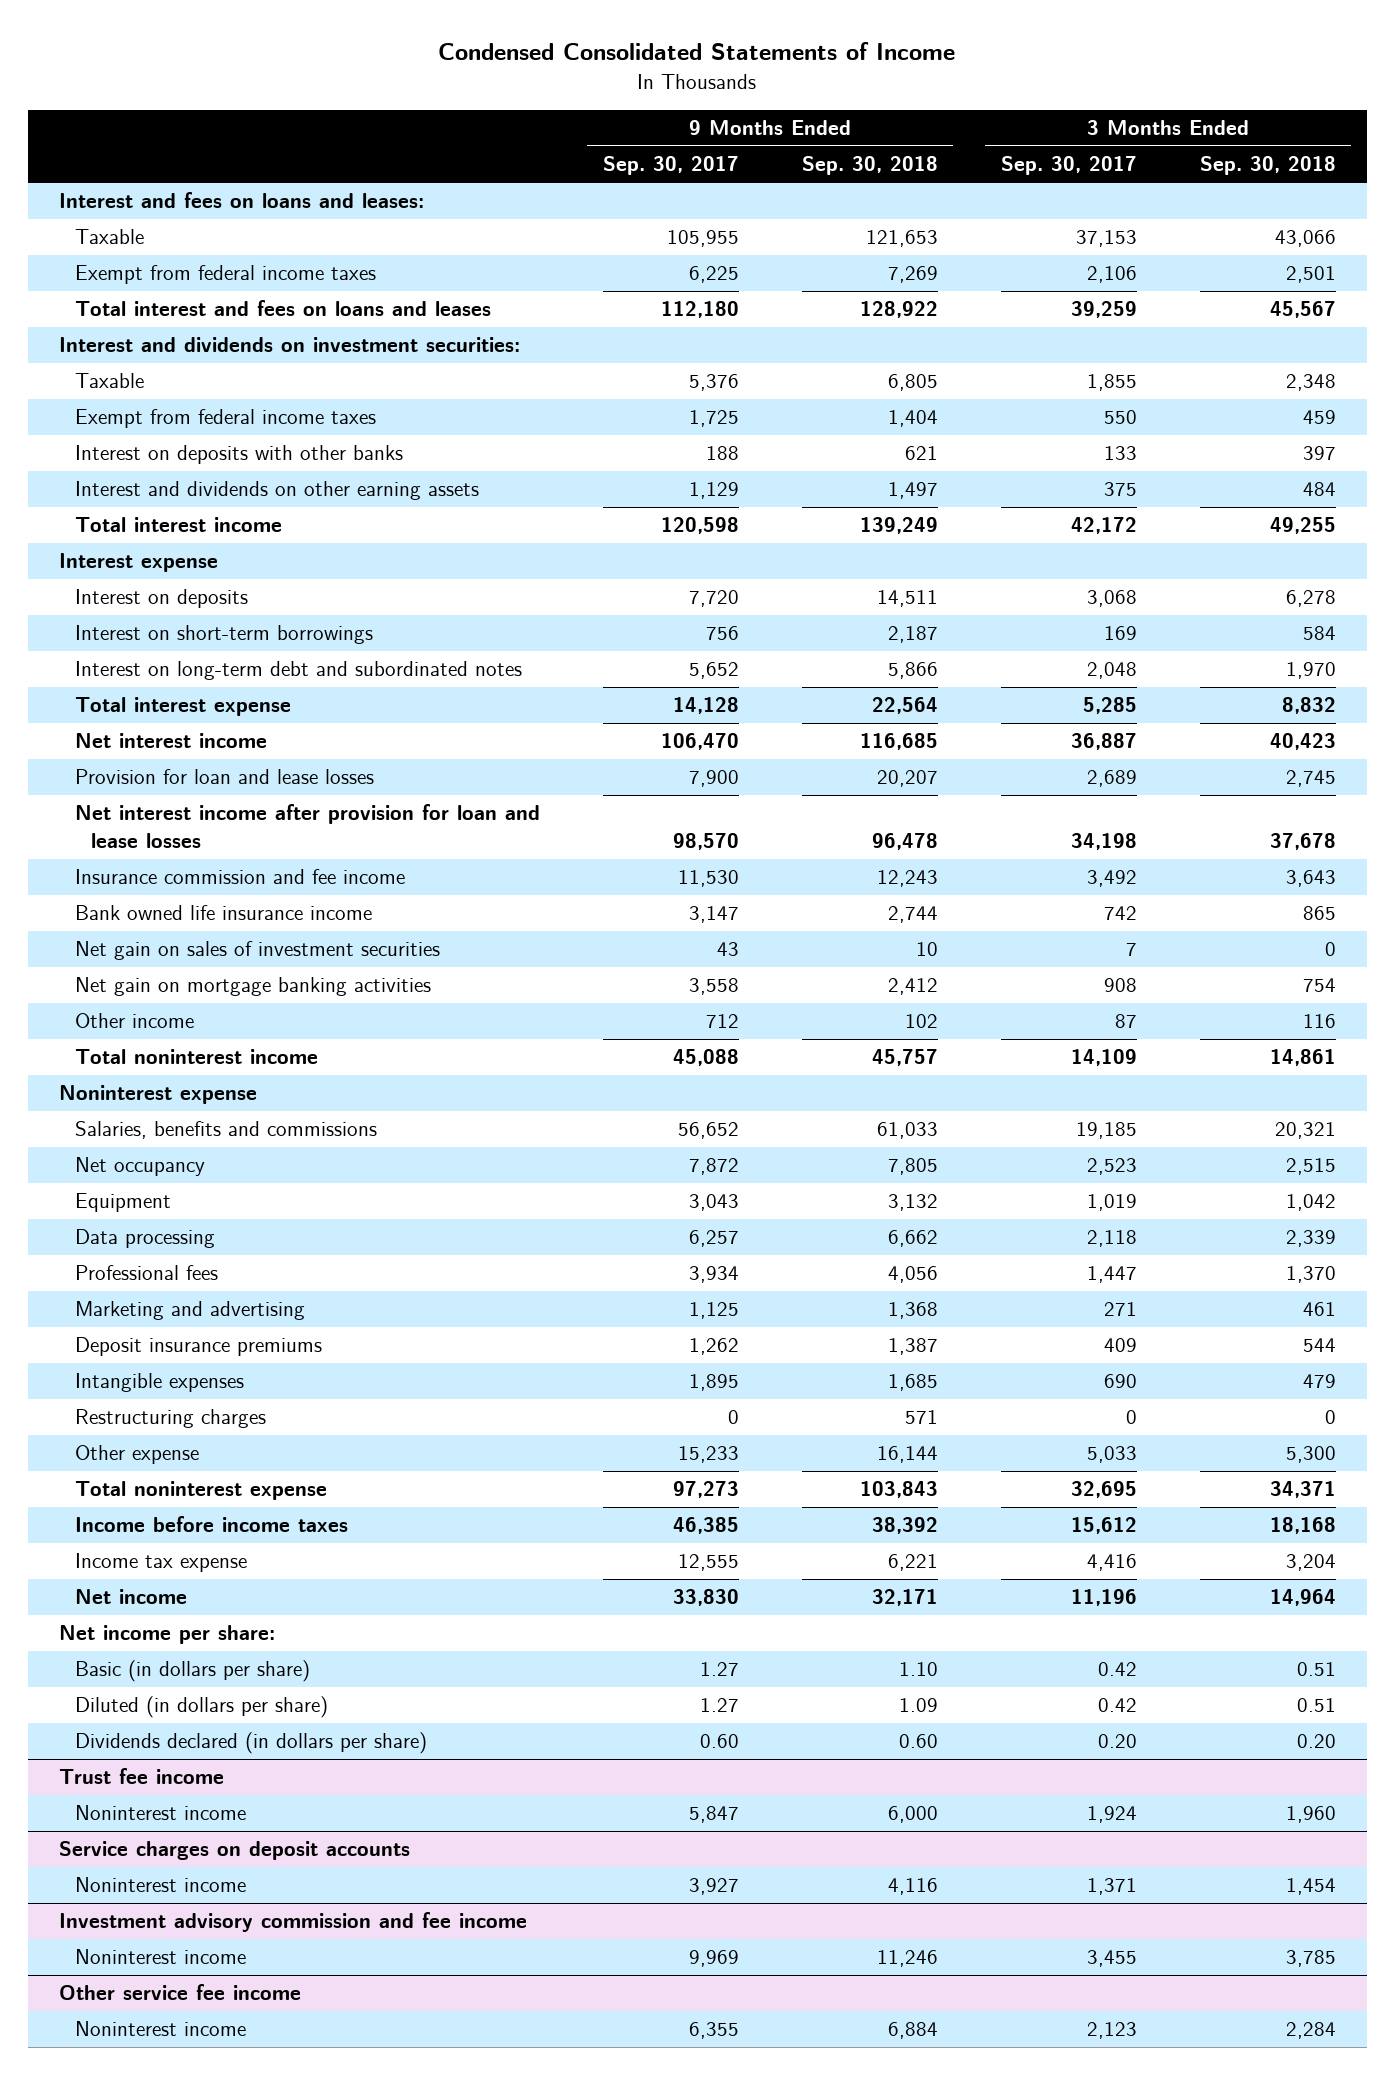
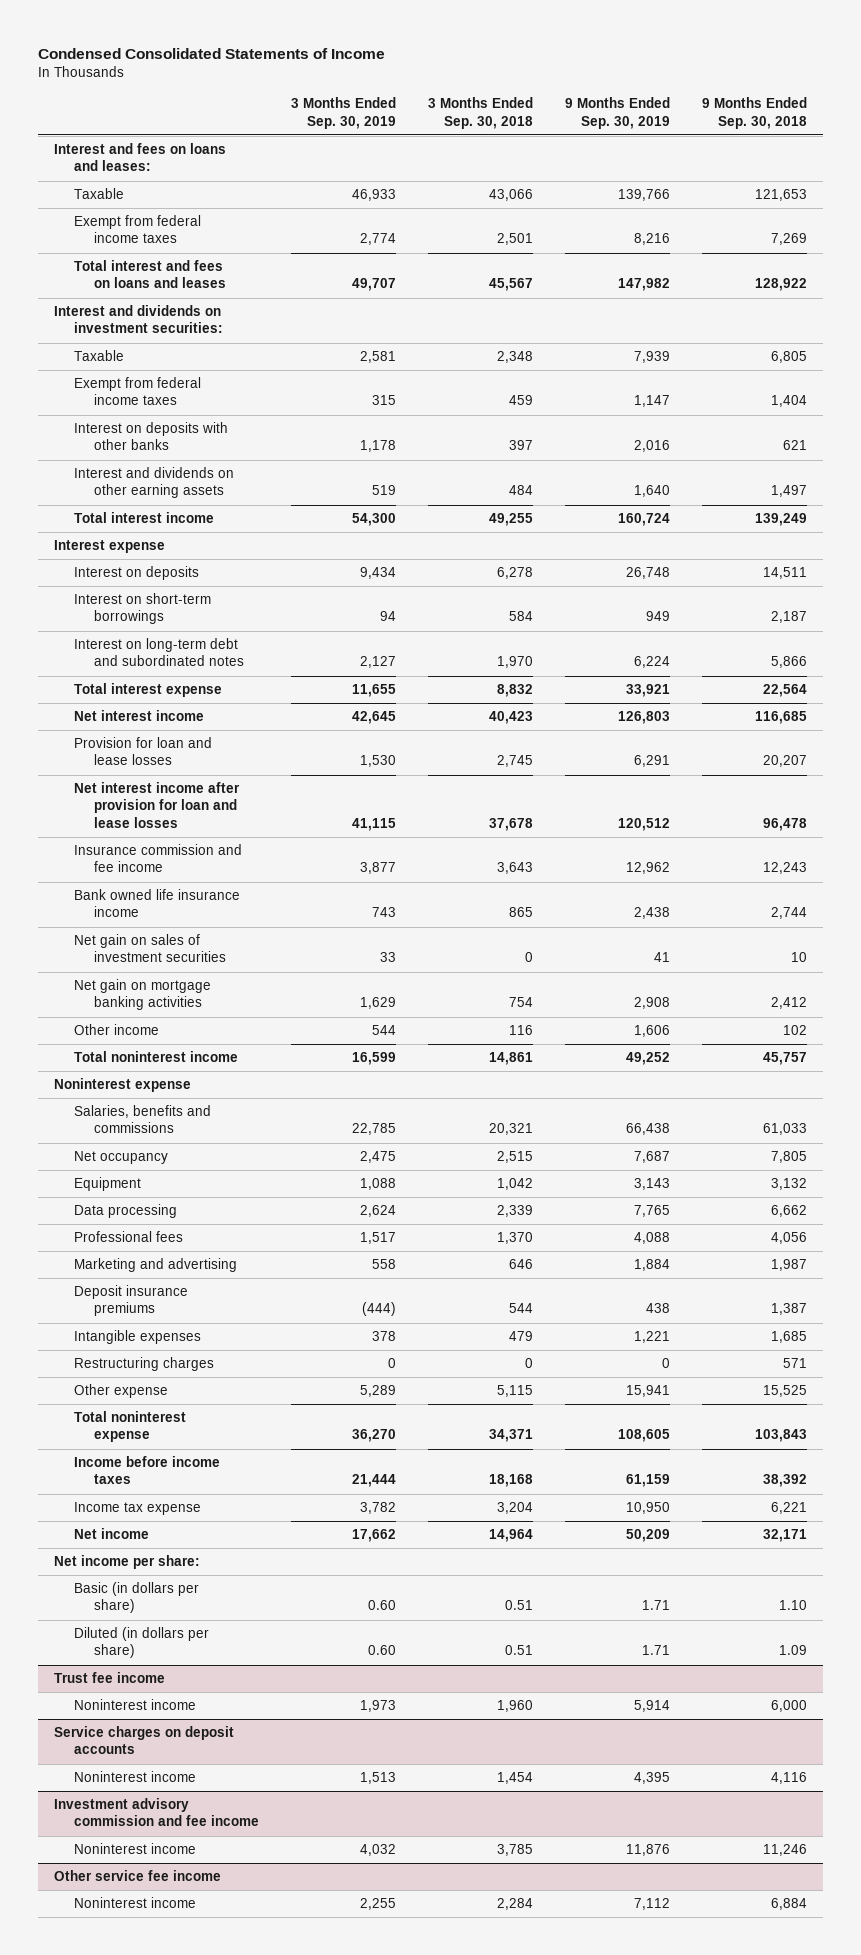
- | 9 Months Ended Sep. 30, 2017 | 9 Months Ended Sep. 30, 2018 | 3 Months Ended Sep. 30, 2017 | 3 Months Ended Sep. 30, 2018
+ | 3 Months Ended Sep. 30, 2019 | 3 Months Ended Sep. 30, 2018 | 9 Months Ended Sep. 30, 2019 | 9 Months Ended Sep. 30, 2018
- Marketing and advertising | 1,125 | 1,368 | 271 | 461
+ Marketing and advertising | 558 | 646 | 1,884 | 1,987
- Other expense | 15,233 | 16,144 | 5,033 | 5,300
+ Other expense | 5,289 | 5,115 | 15,941 | 15,525
- Dividends declared (in dollars per share) | 0.60 | 0.60 | 0.20 | 0.20

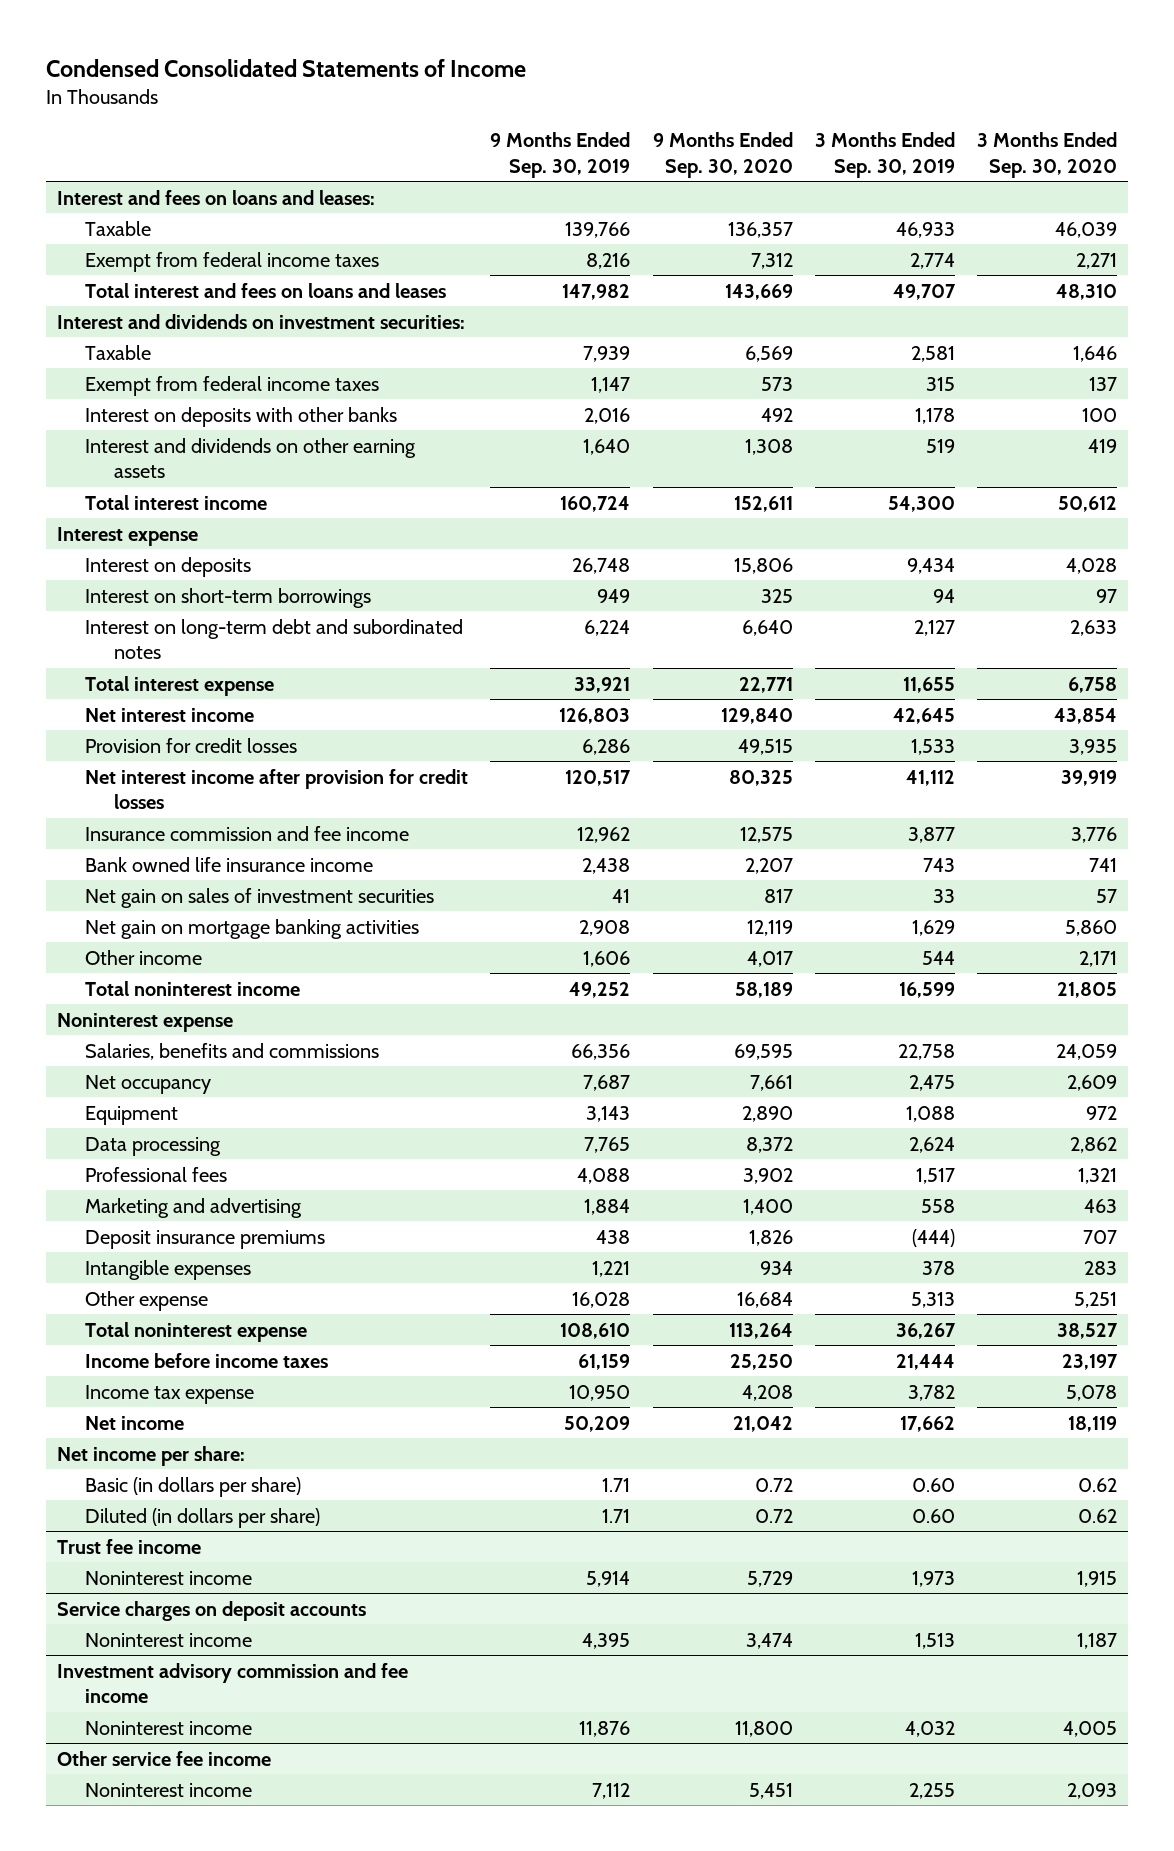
- | 3 Months Ended Sep. 30, 2019 | 3 Months Ended Sep. 30, 2018 | 9 Months Ended Sep. 30, 2019 | 9 Months Ended Sep. 30, 2018
+ | 9 Months Ended Sep. 30, 2019 | 9 Months Ended Sep. 30, 2020 | 3 Months Ended Sep. 30, 2019 | 3 Months Ended Sep. 30, 2020
- Provision for loan and lease losses | 1,530 | 2,745 | 6,291 | 20,207
- Net interest income after provision for loan and lease losses | 41,115 | 37,678 | 120,512 | 96,478
+ Provision for credit losses | 6,286 | 49,515 | 1,533 | 3,935
+ Net interest income after provision for credit losses | 120,517 | 80,325 | 41,112 | 39,919
- Salaries, benefits and commissions | 22,785 | 20,321 | 66,438 | 61,033
+ Salaries, benefits and commissions | 66,356 | 69,595 | 22,758 | 24,059
- Restructuring charges | 0 | 0 | 0 | 571
- Other expense | 5,289 | 5,115 | 15,941 | 15,525
- Total noninterest expense | 36,270 | 34,371 | 108,605 | 103,843
+ Other expense | 16,028 | 16,684 | 5,313 | 5,251
+ Total noninterest expense | 108,610 | 113,264 | 36,267 | 38,527

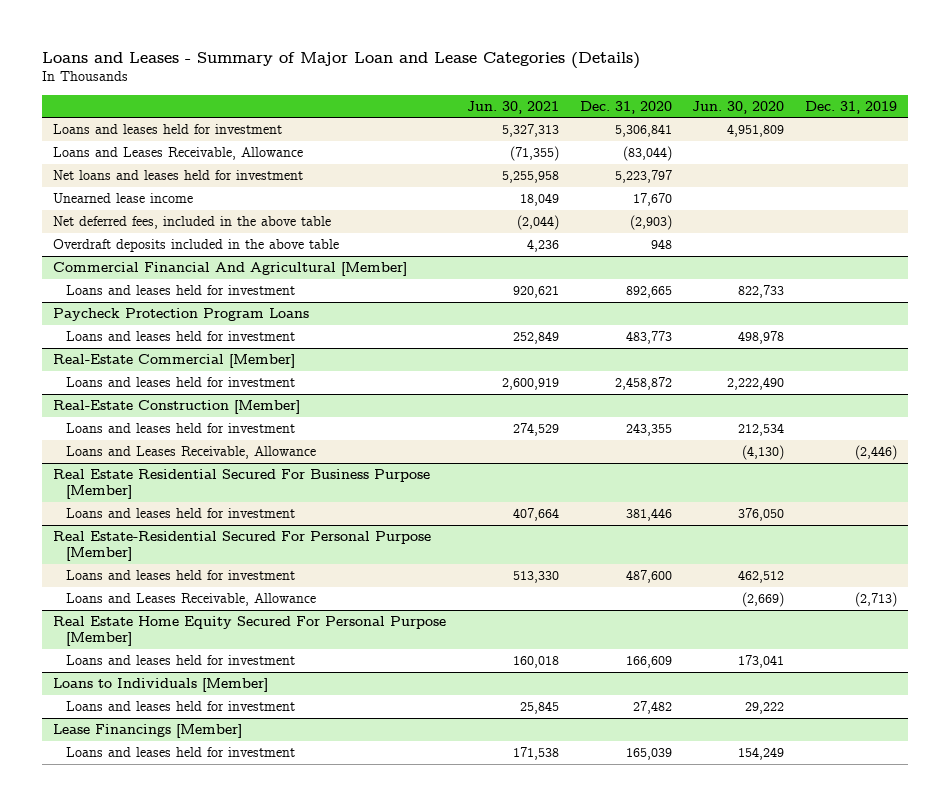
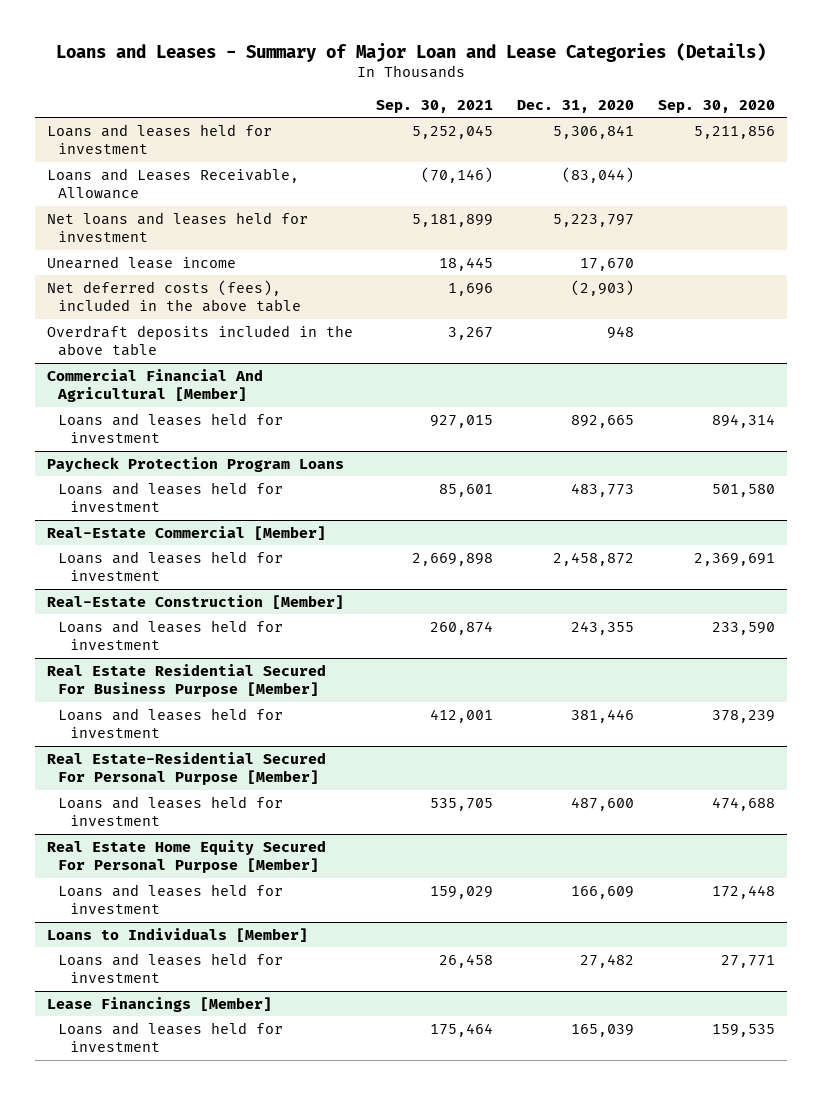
- | Jun. 30, 2021 | Dec. 31, 2020 | Jun. 30, 2020 | Dec. 31, 2019
+ | Sep. 30, 2021 | Dec. 31, 2020 | Sep. 30, 2020
- Net deferred fees, included in the above table | (2,044) | (2,903) | |
+ Net deferred costs (fees), included in the above table | 1,696 | (2,903) |
@ Real-Estate Construction [Member]
- Loans and Leases Receivable, Allowance | | | (4,130) | (2,446)
@ Real Estate-Residential Secured For Personal Purpose [Member]
- Loans and Leases Receivable, Allowance | | | (2,669) | (2,713)

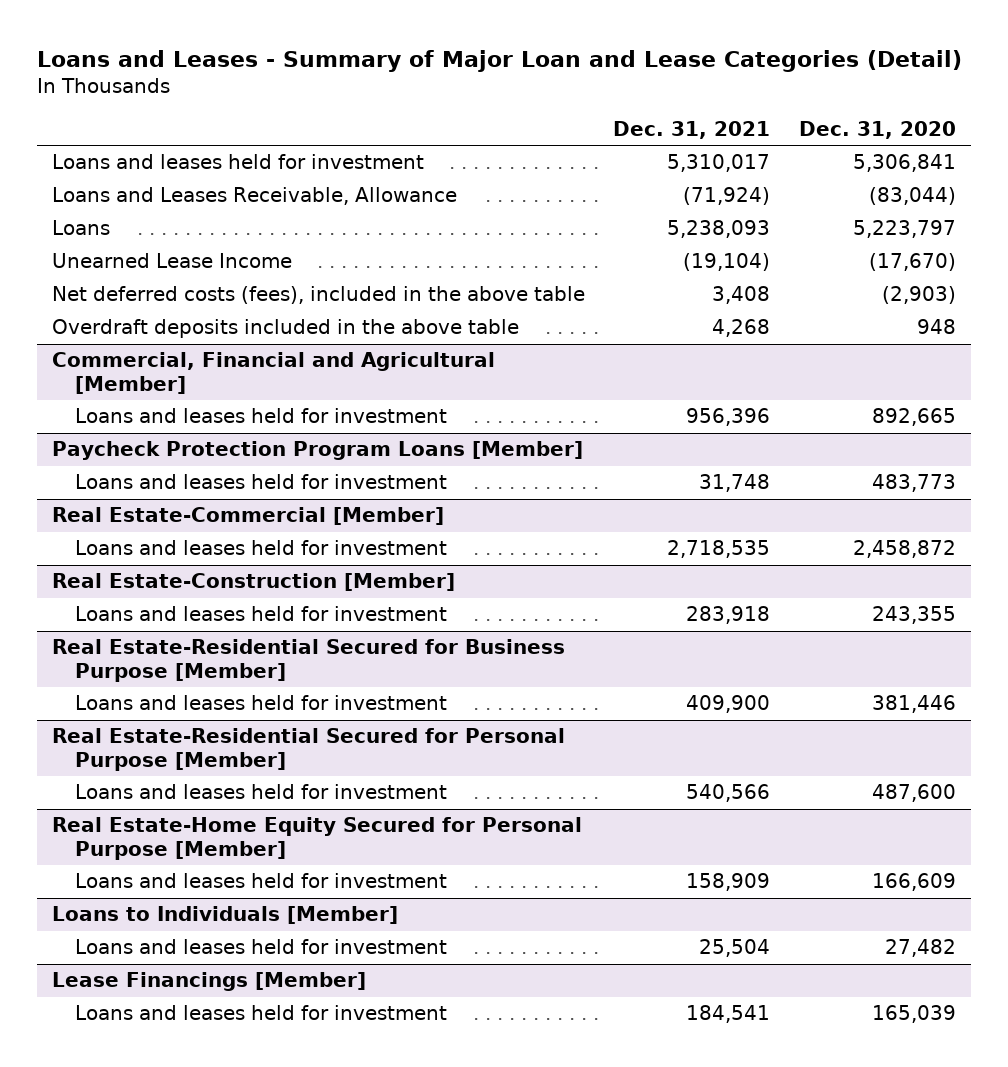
- Loans and Leases - Summary of Major Loan and Lease Categories (Details)
+ Loans and Leases - Summary of Major Loan and Lease Categories (Detail)
- | Sep. 30, 2021 | Dec. 31, 2020 | Sep. 30, 2020
+ | Dec. 31, 2021 | Dec. 31, 2020
- Net loans and leases held for investment | 5,181,899 | 5,223,797 |
- Unearned lease income | 18,445 | 17,670 |
+ Loans | 5,238,093 | 5,223,797
+ Unearned Lease Income | (19,104) | (17,670)
- Commercial Financial And Agricultural [Member]
+ Commercial, Financial and Agricultural [Member]
- Paycheck Protection Program Loans
+ Paycheck Protection Program Loans [Member]
- Real-Estate Commercial [Member]
+ Real Estate-Commercial [Member]
- Real-Estate Construction [Member]
+ Real Estate-Construction [Member]
- Real Estate Residential Secured For Business Purpose [Member]
+ Real Estate-Residential Secured for Business Purpose [Member]
- Real Estate-Residential Secured For Personal Purpose [Member]
+ Real Estate-Residential Secured for Personal Purpose [Member]
- Real Estate Home Equity Secured For Personal Purpose [Member]
+ Real Estate-Home Equity Secured for Personal Purpose [Member]

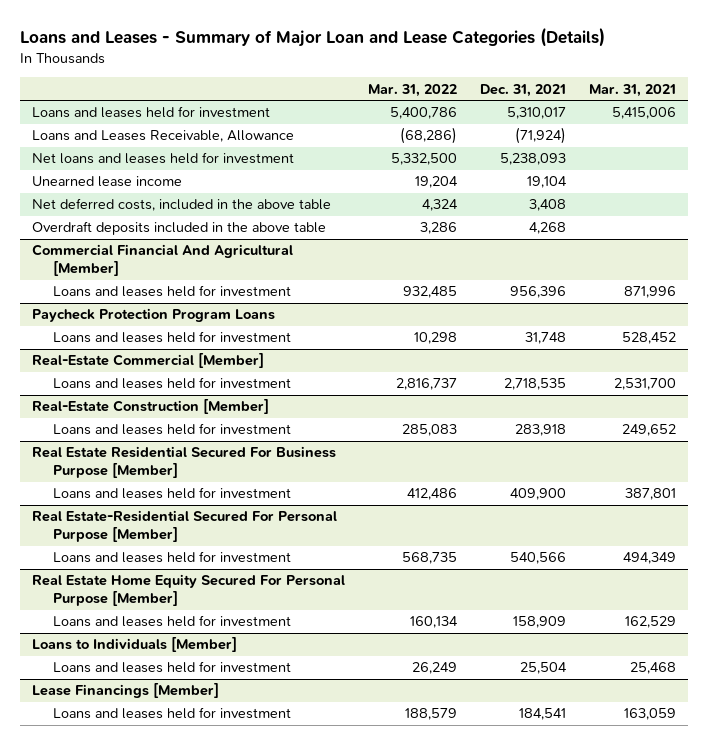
- Loans and Leases - Summary of Major Loan and Lease Categories (Detail)
+ Loans and Leases - Summary of Major Loan and Lease Categories (Details)
- | Dec. 31, 2021 | Dec. 31, 2020
+ | Mar. 31, 2022 | Dec. 31, 2021 | Mar. 31, 2021
- Loans | 5,238,093 | 5,223,797
- Unearned Lease Income | (19,104) | (17,670)
- Net deferred costs (fees), included in the above table | 3,408 | (2,903)
+ Net loans and leases held for investment | 5,332,500 | 5,238,093 |
+ Unearned lease income | 19,204 | 19,104 |
+ Net deferred costs, included in the above table | 4,324 | 3,408 |
- Commercial, Financial and Agricultural [Member]
+ Commercial Financial And Agricultural [Member]
- Paycheck Protection Program Loans [Member]
+ Paycheck Protection Program Loans
- Real Estate-Commercial [Member]
+ Real-Estate Commercial [Member]
- Real Estate-Construction [Member]
+ Real-Estate Construction [Member]
- Real Estate-Residential Secured for Business Purpose [Member]
+ Real Estate Residential Secured For Business Purpose [Member]
- Real Estate-Residential Secured for Personal Purpose [Member]
+ Real Estate-Residential Secured For Personal Purpose [Member]
- Real Estate-Home Equity Secured for Personal Purpose [Member]
+ Real Estate Home Equity Secured For Personal Purpose [Member]

